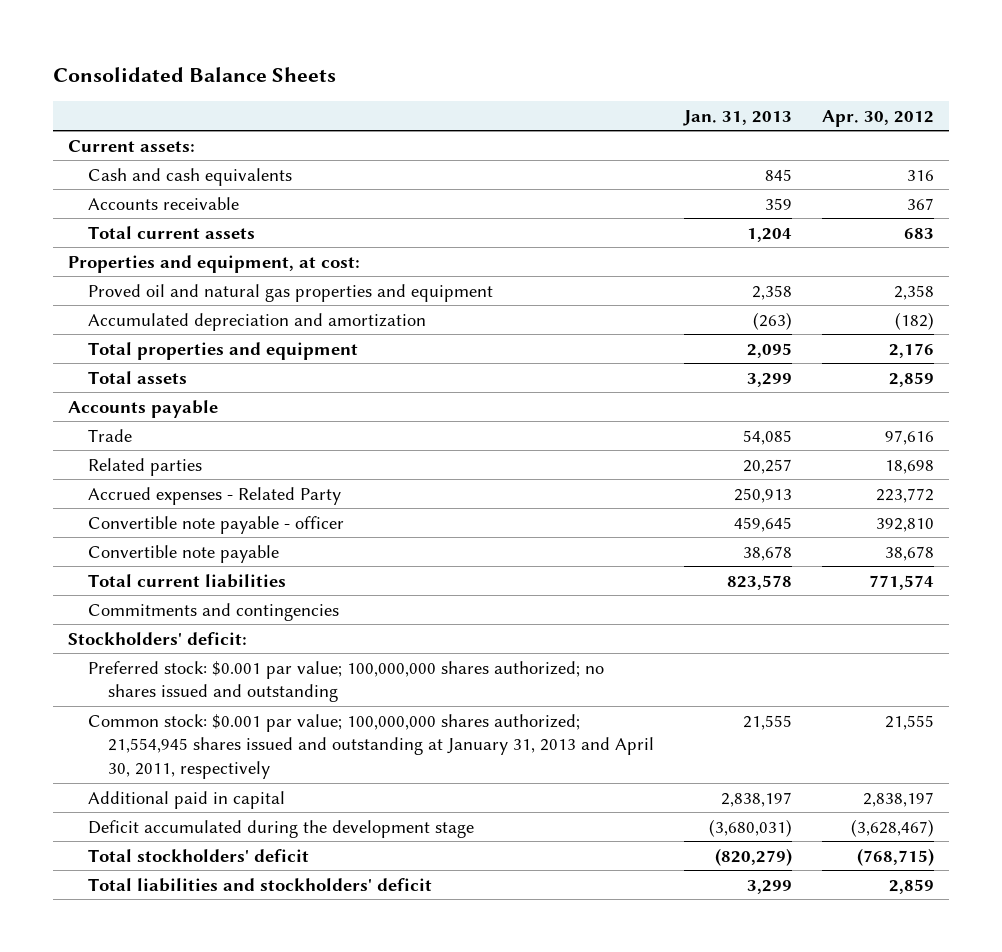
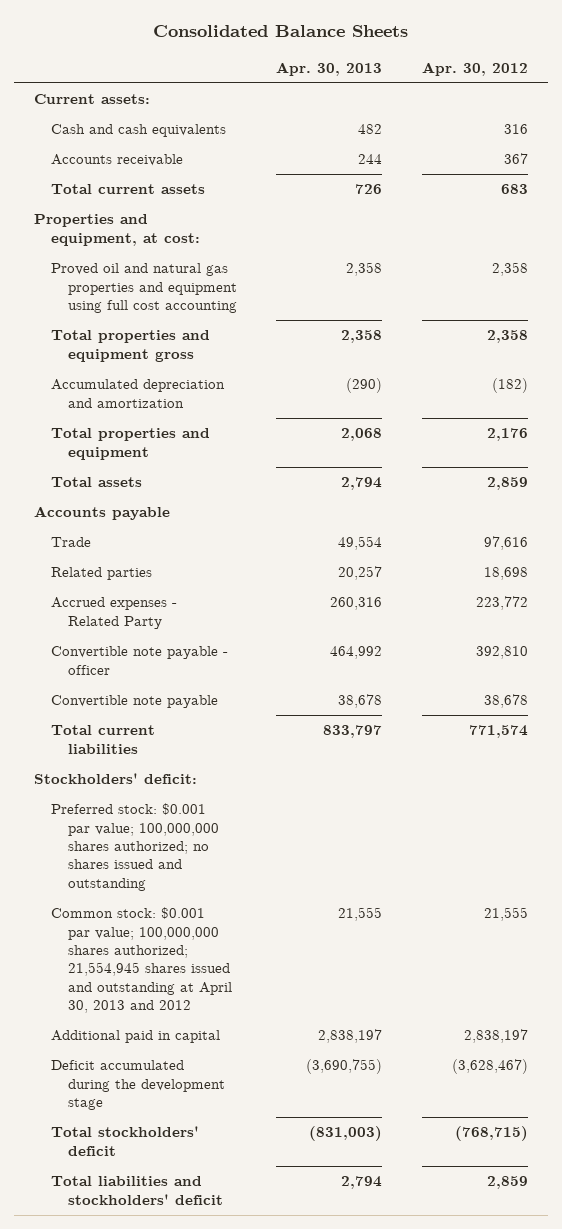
- | Jan. 31, 2013 | Apr. 30, 2012
+ | Apr. 30, 2013 | Apr. 30, 2012
- Proved oil and natural gas properties and equipment | 2,358 | 2,358
+ Proved oil and natural gas properties and equipment using full cost accounting | 2,358 | 2,358
+ Total properties and equipment gross | 2,358 | 2,358
- Commitments and contingencies
- Common stock: $0.001 par value; 100,000,000 shares authorized; 21,554,945 shares issued and outstanding at January 31, 2013 and April 30, 2011, respectively | 21,555 | 21,555
+ Common stock: $0.001 par value; 100,000,000 shares authorized; 21,554,945 shares issued and outstanding at April 30, 2013 and 2012 | 21,555 | 21,555

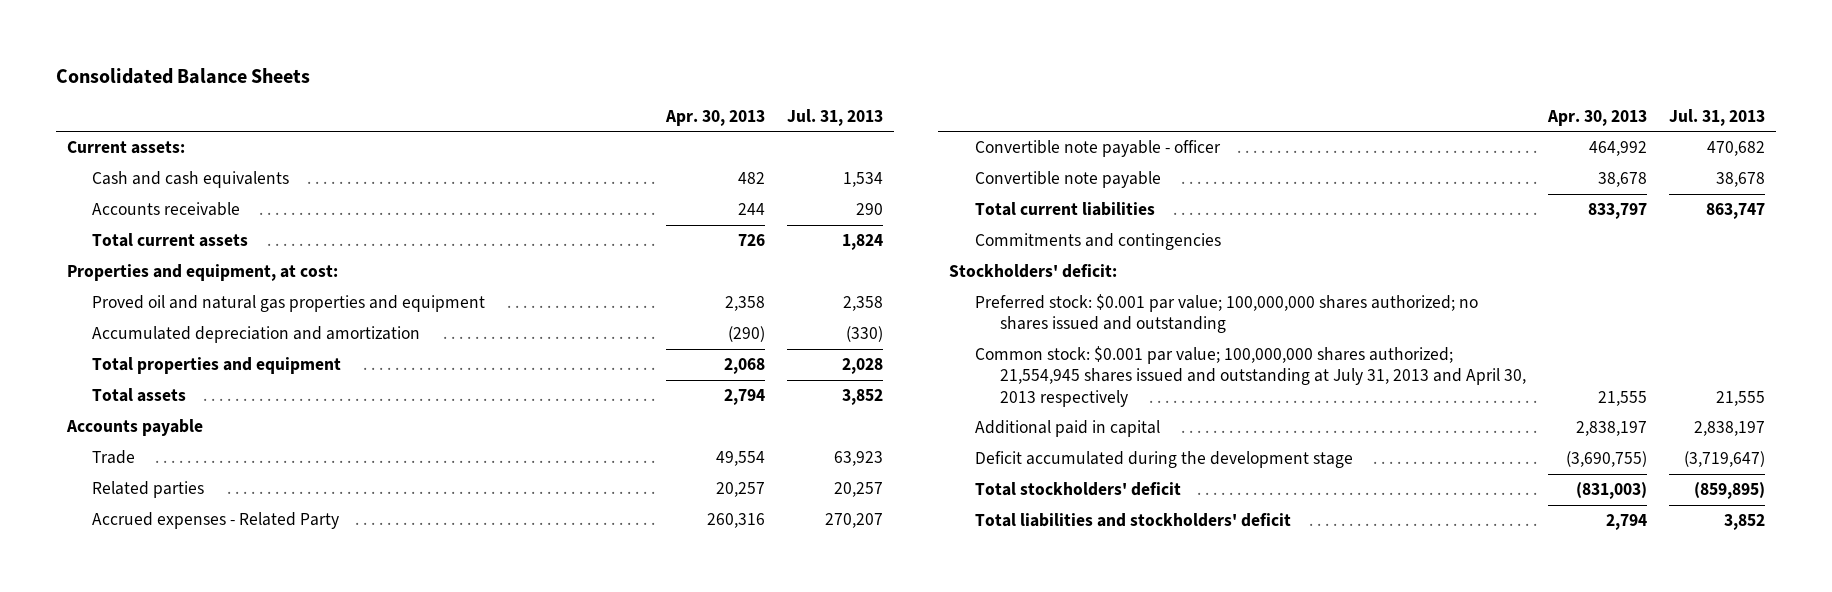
- | Apr. 30, 2013 | Apr. 30, 2012
+ | Apr. 30, 2013 | Jul. 31, 2013
- Proved oil and natural gas properties and equipment using full cost accounting | 2,358 | 2,358
- Total properties and equipment gross | 2,358 | 2,358
+ Proved oil and natural gas properties and equipment | 2,358 | 2,358
+ Commitments and contingencies
- Common stock: $0.001 par value; 100,000,000 shares authorized; 21,554,945 shares issued and outstanding at April 30, 2013 and 2012 | 21,555 | 21,555
+ Common stock: $0.001 par value; 100,000,000 shares authorized; 21,554,945 shares issued and outstanding at July 31, 2013 and April 30, 2013 respectively | 21,555 | 21,555

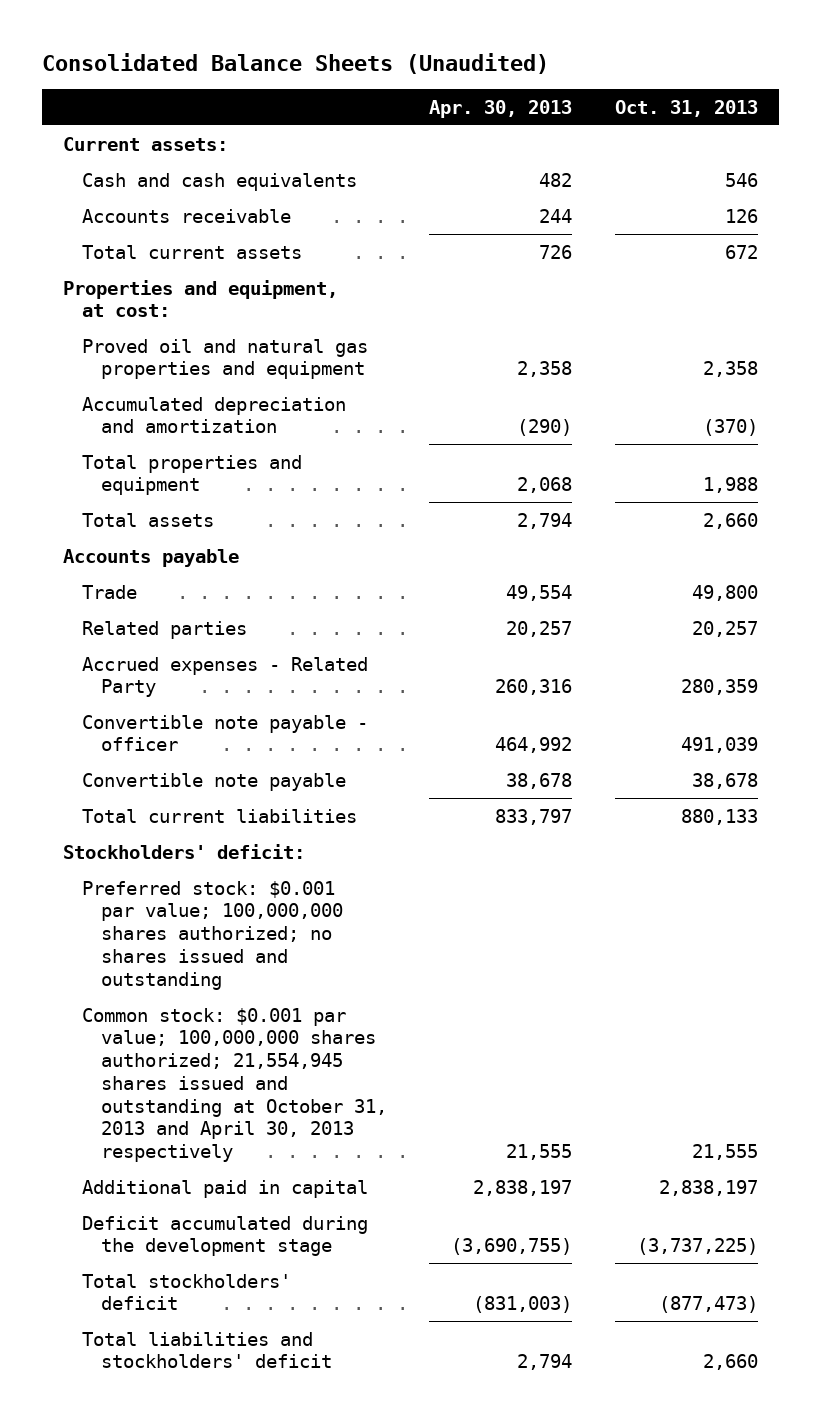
- Consolidated Balance Sheets
+ Consolidated Balance Sheets (Unaudited)
- | Apr. 30, 2013 | Jul. 31, 2013
+ | Apr. 30, 2013 | Oct. 31, 2013
- Commitments and contingencies
- Common stock: $0.001 par value; 100,000,000 shares authorized; 21,554,945 shares issued and outstanding at July 31, 2013 and April 30, 2013 respectively | 21,555 | 21,555
+ Common stock: $0.001 par value; 100,000,000 shares authorized; 21,554,945 shares issued and outstanding at October 31, 2013 and April 30, 2013 respectively | 21,555 | 21,555

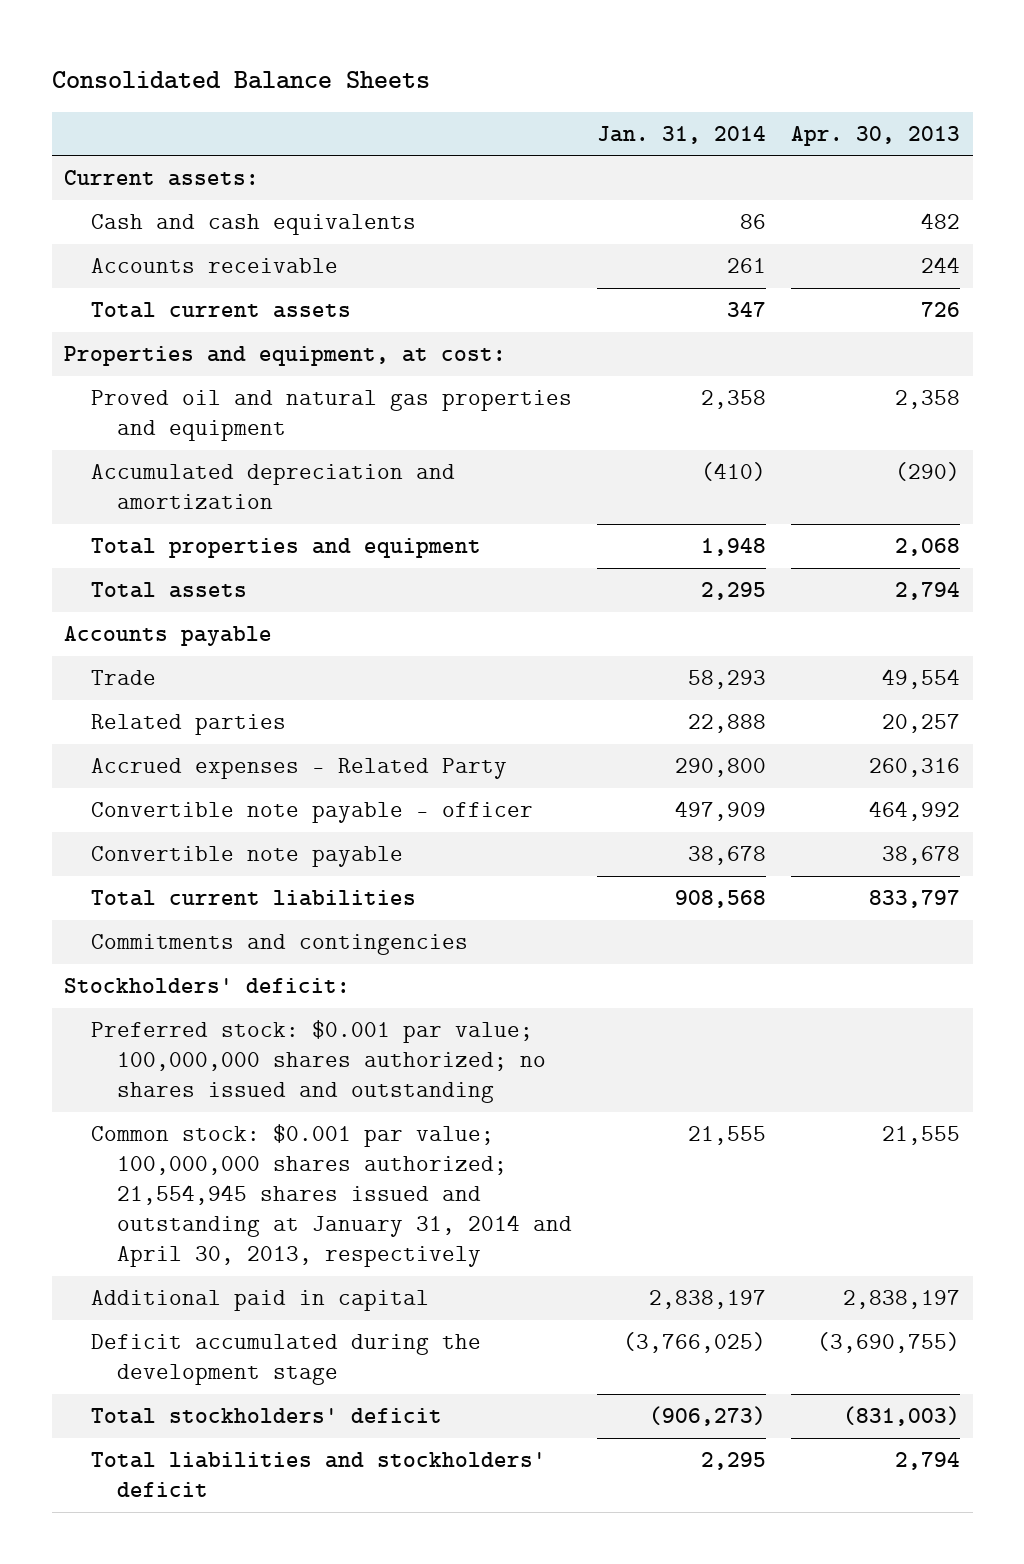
- Consolidated Balance Sheets (Unaudited)
+ Consolidated Balance Sheets
- | Apr. 30, 2013 | Oct. 31, 2013
+ | Jan. 31, 2014 | Apr. 30, 2013
+ Commitments and contingencies
- Common stock: $0.001 par value; 100,000,000 shares authorized; 21,554,945 shares issued and outstanding at October 31, 2013 and April 30, 2013 respectively | 21,555 | 21,555
+ Common stock: $0.001 par value; 100,000,000 shares authorized; 21,554,945 shares issued and outstanding at January 31, 2014 and April 30, 2013, respectively | 21,555 | 21,555

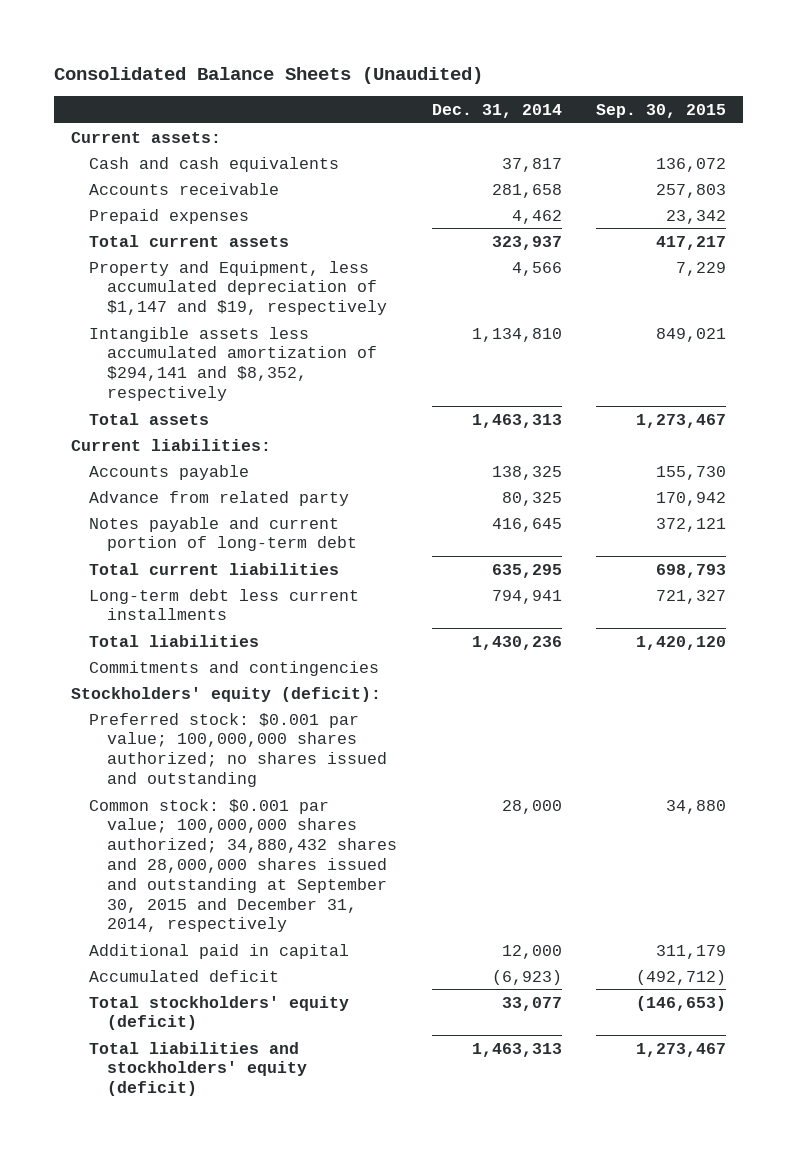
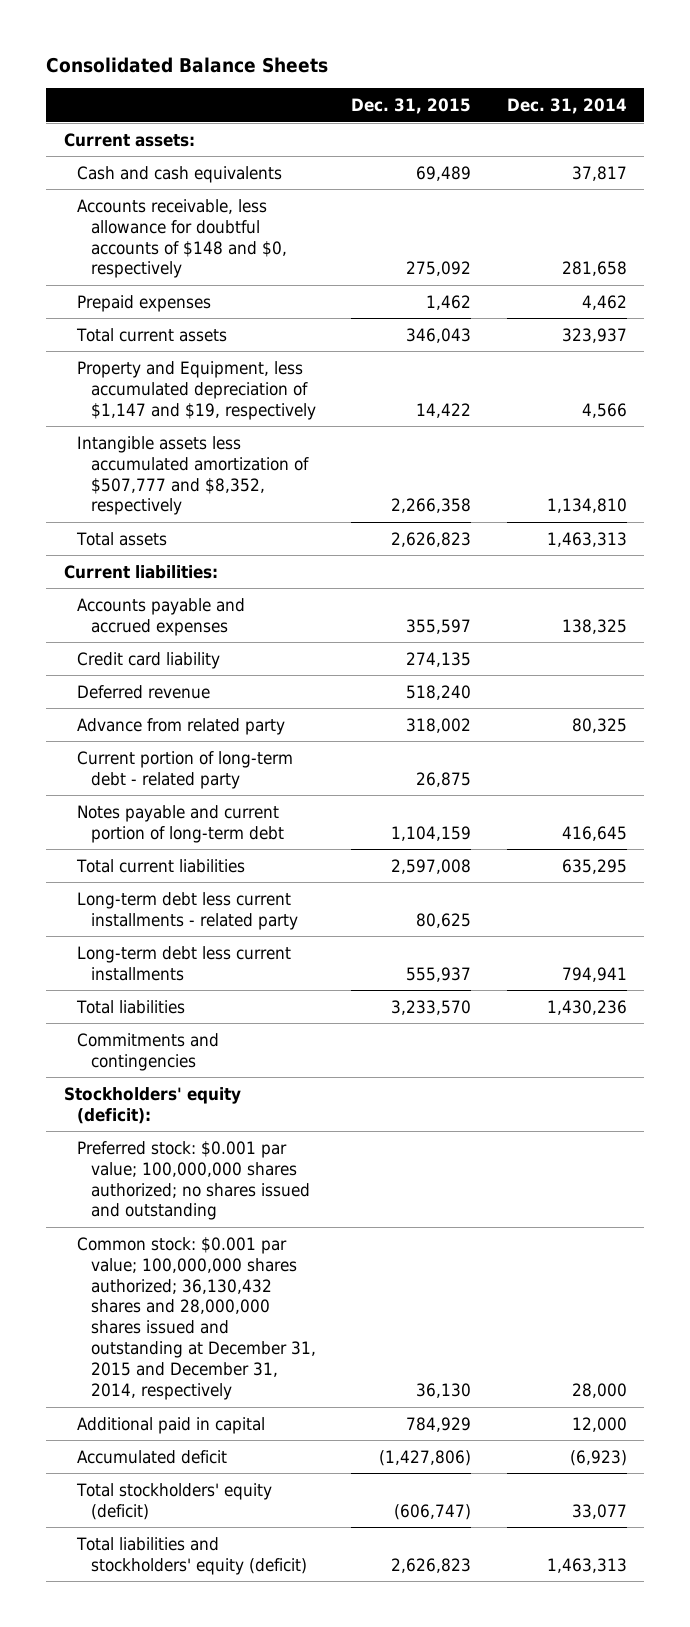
- Consolidated Balance Sheets (Unaudited)
+ Consolidated Balance Sheets
- | Dec. 31, 2014 | Sep. 30, 2015
+ | Dec. 31, 2015 | Dec. 31, 2014
- Accounts receivable | 281,658 | 257,803
+ Accounts receivable, less allowance for doubtful accounts of $148 and $0, respectively | 275,092 | 281,658
- Intangible assets less accumulated amortization of $294,141 and $8,352, respectively | 1,134,810 | 849,021
+ Intangible assets less accumulated amortization of $507,777 and $8,352, respectively | 2,266,358 | 1,134,810
- Accounts payable | 138,325 | 155,730
+ Accounts payable and accrued expenses | 355,597 | 138,325
+ Credit card liability | 274,135 |
+ Deferred revenue | 518,240 |
+ Current portion of long-term debt - related party | 26,875 |
+ Long-term debt less current installments - related party | 80,625 |
- Common stock: $0.001 par value; 100,000,000 shares authorized; 34,880,432 shares and 28,000,000 shares issued and outstanding at September 30, 2015 and December 31, 2014, respectively | 28,000 | 34,880
+ Common stock: $0.001 par value; 100,000,000 shares authorized; 36,130,432 shares and 28,000,000 shares issued and outstanding at December 31, 2015 and December 31, 2014, respectively | 36,130 | 28,000

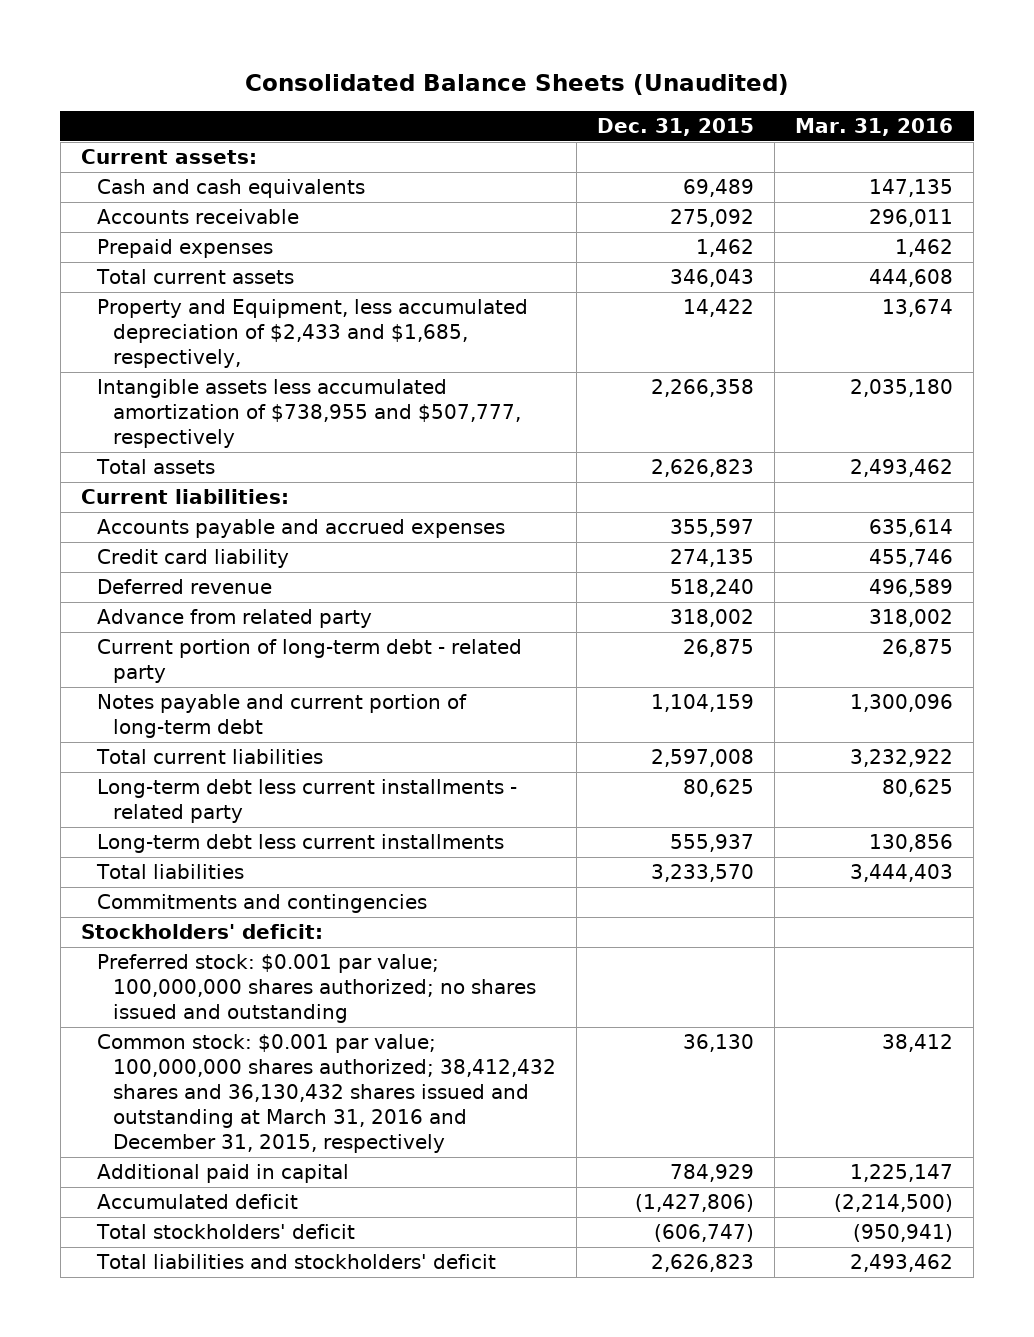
- Consolidated Balance Sheets
+ Consolidated Balance Sheets (Unaudited)
- | Dec. 31, 2015 | Dec. 31, 2014
+ | Dec. 31, 2015 | Mar. 31, 2016
- Accounts receivable, less allowance for doubtful accounts of $148 and $0, respectively | 275,092 | 281,658
+ Accounts receivable | 275,092 | 296,011
- Property and Equipment, less accumulated depreciation of $1,147 and $19, respectively | 14,422 | 4,566
- Intangible assets less accumulated amortization of $507,777 and $8,352, respectively | 2,266,358 | 1,134,810
+ Property and Equipment, less accumulated depreciation of $2,433 and $1,685, respectively, | 14,422 | 13,674
+ Intangible assets less accumulated amortization of $738,955 and $507,777, respectively | 2,266,358 | 2,035,180
- Stockholders' equity (deficit):
+ Stockholders' deficit:
- Common stock: $0.001 par value; 100,000,000 shares authorized; 36,130,432 shares and 28,000,000 shares issued and outstanding at December 31, 2015 and December 31, 2014, respectively | 36,130 | 28,000
+ Common stock: $0.001 par value; 100,000,000 shares authorized; 38,412,432 shares and 36,130,432 shares issued and outstanding at March 31, 2016 and December 31, 2015, respectively | 36,130 | 38,412
- Total stockholders' equity (deficit) | (606,747) | 33,077
- Total liabilities and stockholders' equity (deficit) | 2,626,823 | 1,463,313
+ Total stockholders' deficit | (606,747) | (950,941)
+ Total liabilities and stockholders' deficit | 2,626,823 | 2,493,462

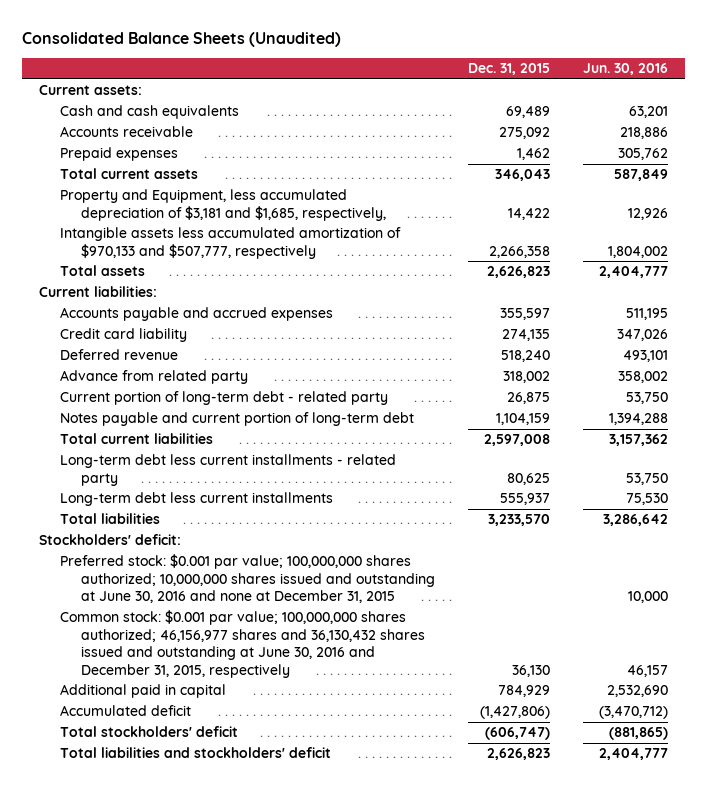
- | Dec. 31, 2015 | Mar. 31, 2016
+ | Dec. 31, 2015 | Jun. 30, 2016
- Property and Equipment, less accumulated depreciation of $2,433 and $1,685, respectively, | 14,422 | 13,674
- Intangible assets less accumulated amortization of $738,955 and $507,777, respectively | 2,266,358 | 2,035,180
+ Property and Equipment, less accumulated depreciation of $3,181 and $1,685, respectively, | 14,422 | 12,926
+ Intangible assets less accumulated amortization of $970,133 and $507,777, respectively | 2,266,358 | 1,804,002
- Commitments and contingencies
- Preferred stock: $0.001 par value; 100,000,000 shares authorized; no shares issued and outstanding
- Common stock: $0.001 par value; 100,000,000 shares authorized; 38,412,432 shares and 36,130,432 shares issued and outstanding at March 31, 2016 and December 31, 2015, respectively | 36,130 | 38,412
+ Preferred stock: $0.001 par value; 100,000,000 shares authorized; 10,000,000 shares issued and outstanding at June 30, 2016 and none at December 31, 2015 | | 10,000
+ Common stock: $0.001 par value; 100,000,000 shares authorized; 46,156,977 shares and 36,130,432 shares issued and outstanding at June 30, 2016 and December 31, 2015, respectively | 36,130 | 46,157

